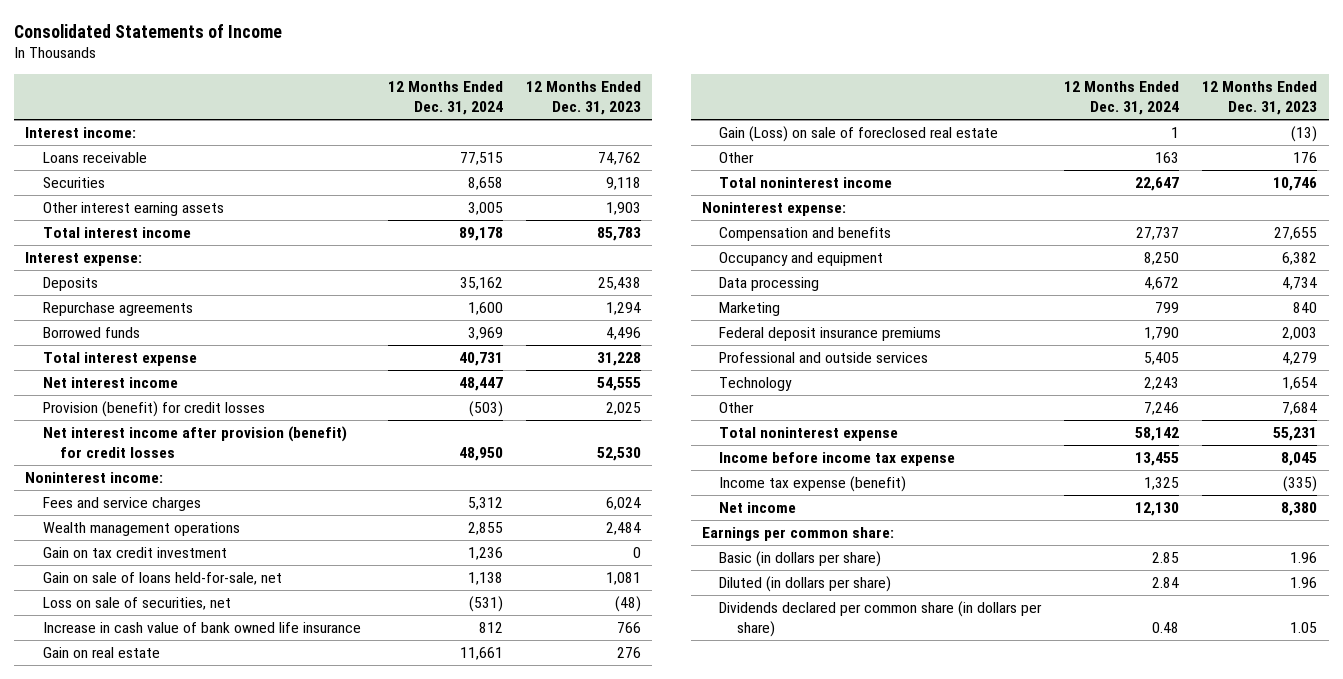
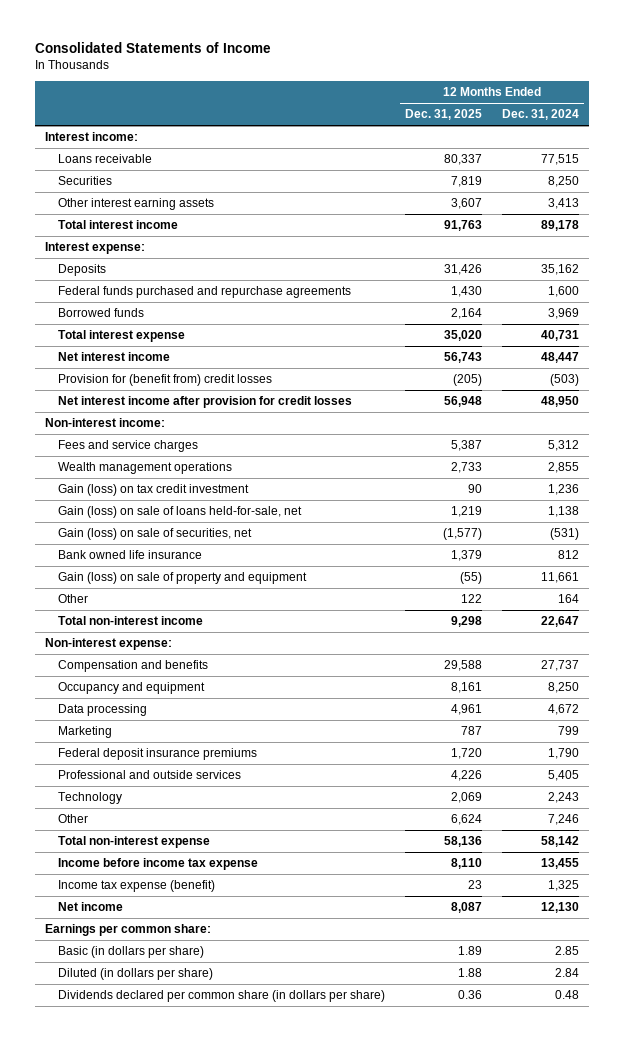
- | 12 Months Ended Dec. 31, 2024 | 12 Months Ended Dec. 31, 2023
+ | 12 Months Ended Dec. 31, 2025 | 12 Months Ended Dec. 31, 2024
- Securities | 8,658 | 9,118
- Other interest earning assets | 3,005 | 1,903
+ Securities | 7,819 | 8,250
+ Other interest earning assets | 3,607 | 3,413
- Repurchase agreements | 1,600 | 1,294
+ Federal funds purchased and repurchase agreements | 1,430 | 1,600
- Provision (benefit) for credit losses | (503) | 2,025
- Net interest income after provision (benefit) for credit losses | 48,950 | 52,530
- Noninterest income:
+ Provision for (benefit from) credit losses | (205) | (503)
+ Net interest income after provision for credit losses | 56,948 | 48,950
+ Non-interest income:
- Gain on tax credit investment | 1,236 | 0
- Gain on sale of loans held-for-sale, net | 1,138 | 1,081
- Loss on sale of securities, net | (531) | (48)
- Increase in cash value of bank owned life insurance | 812 | 766
- Gain on real estate | 11,661 | 276
- Gain (Loss) on sale of foreclosed real estate | 1 | (13)
- Other | 163 | 176
- Total noninterest income | 22,647 | 10,746
- Noninterest expense:
+ Gain (loss) on tax credit investment | 90 | 1,236
+ Gain (loss) on sale of loans held-for-sale, net | 1,219 | 1,138
+ Gain (loss) on sale of securities, net | (1,577) | (531)
+ Bank owned life insurance | 1,379 | 812
+ Gain (loss) on sale of property and equipment | (55) | 11,661
+ Other | 122 | 164
+ Total non-interest income | 9,298 | 22,647
+ Non-interest expense:
- Total noninterest expense | 58,142 | 55,231
+ Total non-interest expense | 58,136 | 58,142

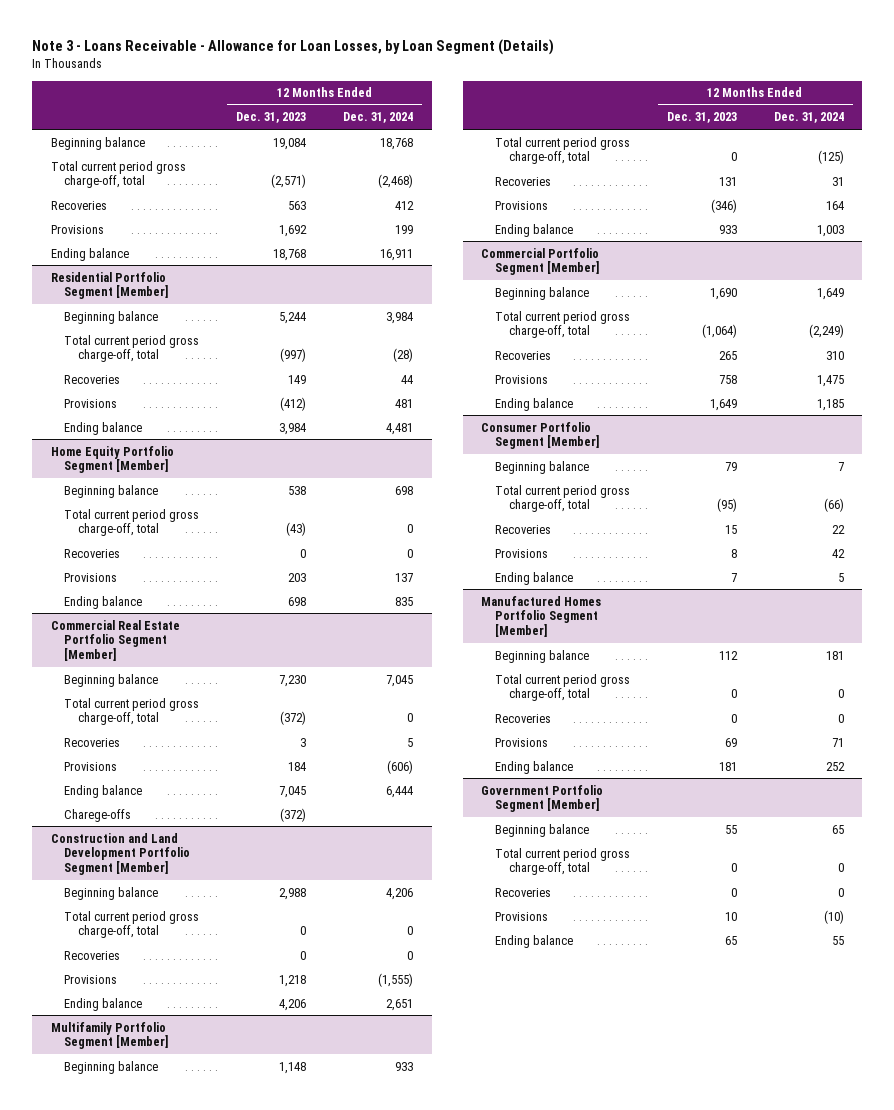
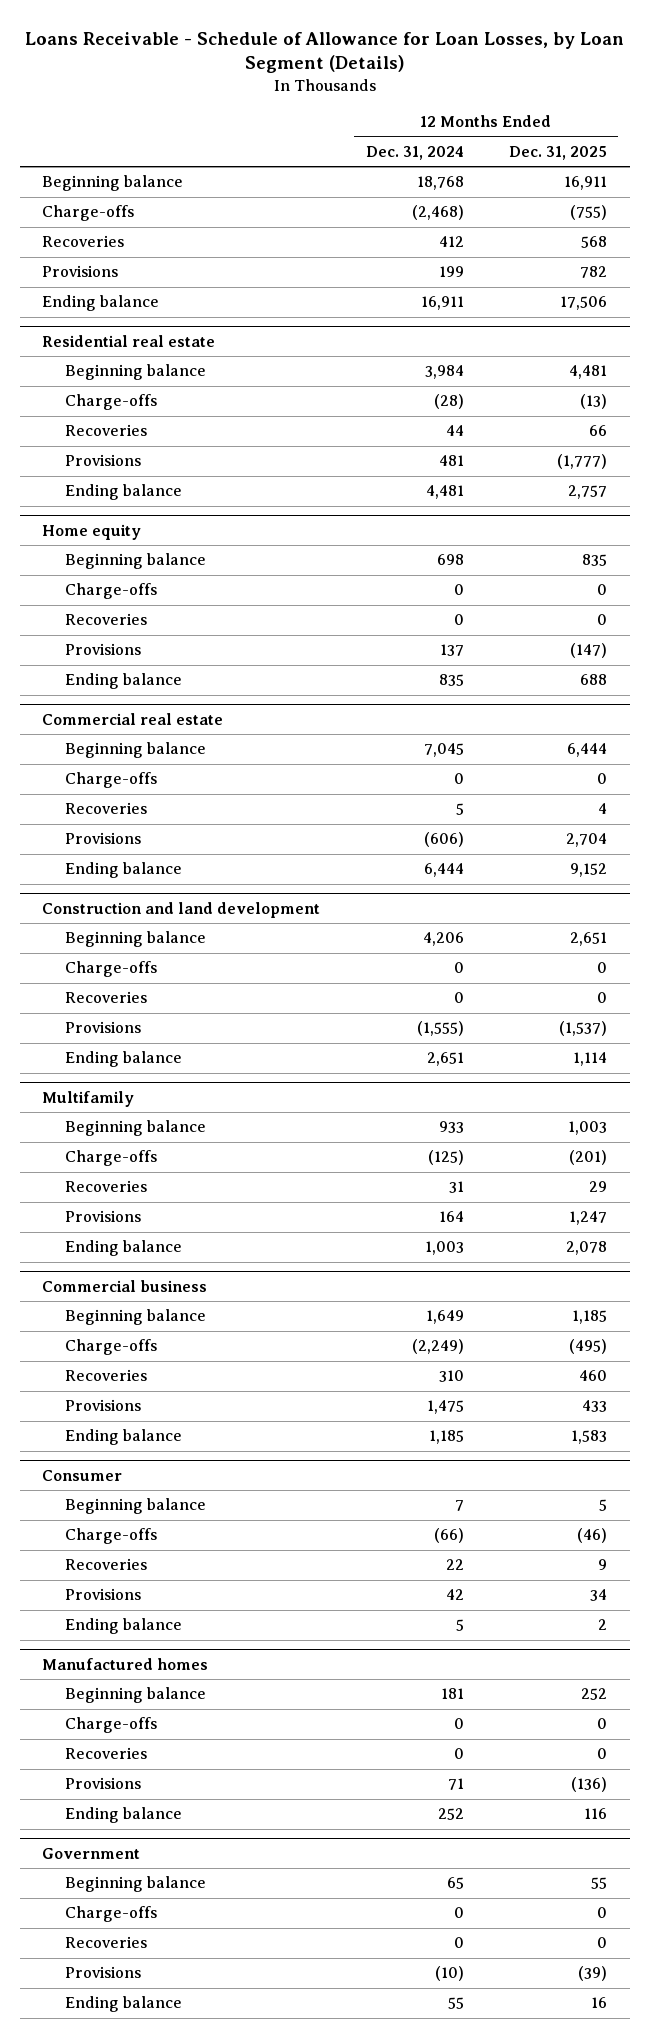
- Note 3 - Loans Receivable - Allowance for Loan Losses, by Loan Segment (Details)
+ Loans Receivable - Schedule of Allowance for Loan Losses, by Loan Segment (Details)
- | 12 Months Ended Dec. 31, 2023 | 12 Months Ended Dec. 31, 2024
+ | 12 Months Ended Dec. 31, 2024 | 12 Months Ended Dec. 31, 2025
- Total current period gross charge-off, total | (2,571) | (2,468)
+ Charge-offs | (2,468) | (755)
- Residential Portfolio Segment [Member]
+ Residential real estate
- Total current period gross charge-off, total | (997) | (28)
+ Charge-offs | (28) | (13)
- Home Equity Portfolio Segment [Member]
+ Home equity
- Total current period gross charge-off, total | (43) | 0
+ Charge-offs | 0 | 0
- Commercial Real Estate Portfolio Segment [Member]
+ Commercial real estate
- Total current period gross charge-off, total | (372) | 0
+ Charge-offs | 0 | 0
- Charege-offs | (372) |
- Construction and Land Development Portfolio Segment [Member]
+ Construction and land development
- Total current period gross charge-off, total | 0 | 0
+ Charge-offs | 0 | 0
- Multifamily Portfolio Segment [Member]
+ Multifamily
- Total current period gross charge-off, total | 0 | (125)
+ Charge-offs | (125) | (201)
- Commercial Portfolio Segment [Member]
+ Commercial business
- Total current period gross charge-off, total | (1,064) | (2,249)
+ Charge-offs | (2,249) | (495)
- Consumer Portfolio Segment [Member]
+ Consumer
- Total current period gross charge-off, total | (95) | (66)
+ Charge-offs | (66) | (46)
- Manufactured Homes Portfolio Segment [Member]
+ Manufactured homes
- Total current period gross charge-off, total | 0 | 0
+ Charge-offs | 0 | 0
- Government Portfolio Segment [Member]
+ Government
- Total current period gross charge-off, total | 0 | 0
+ Charge-offs | 0 | 0

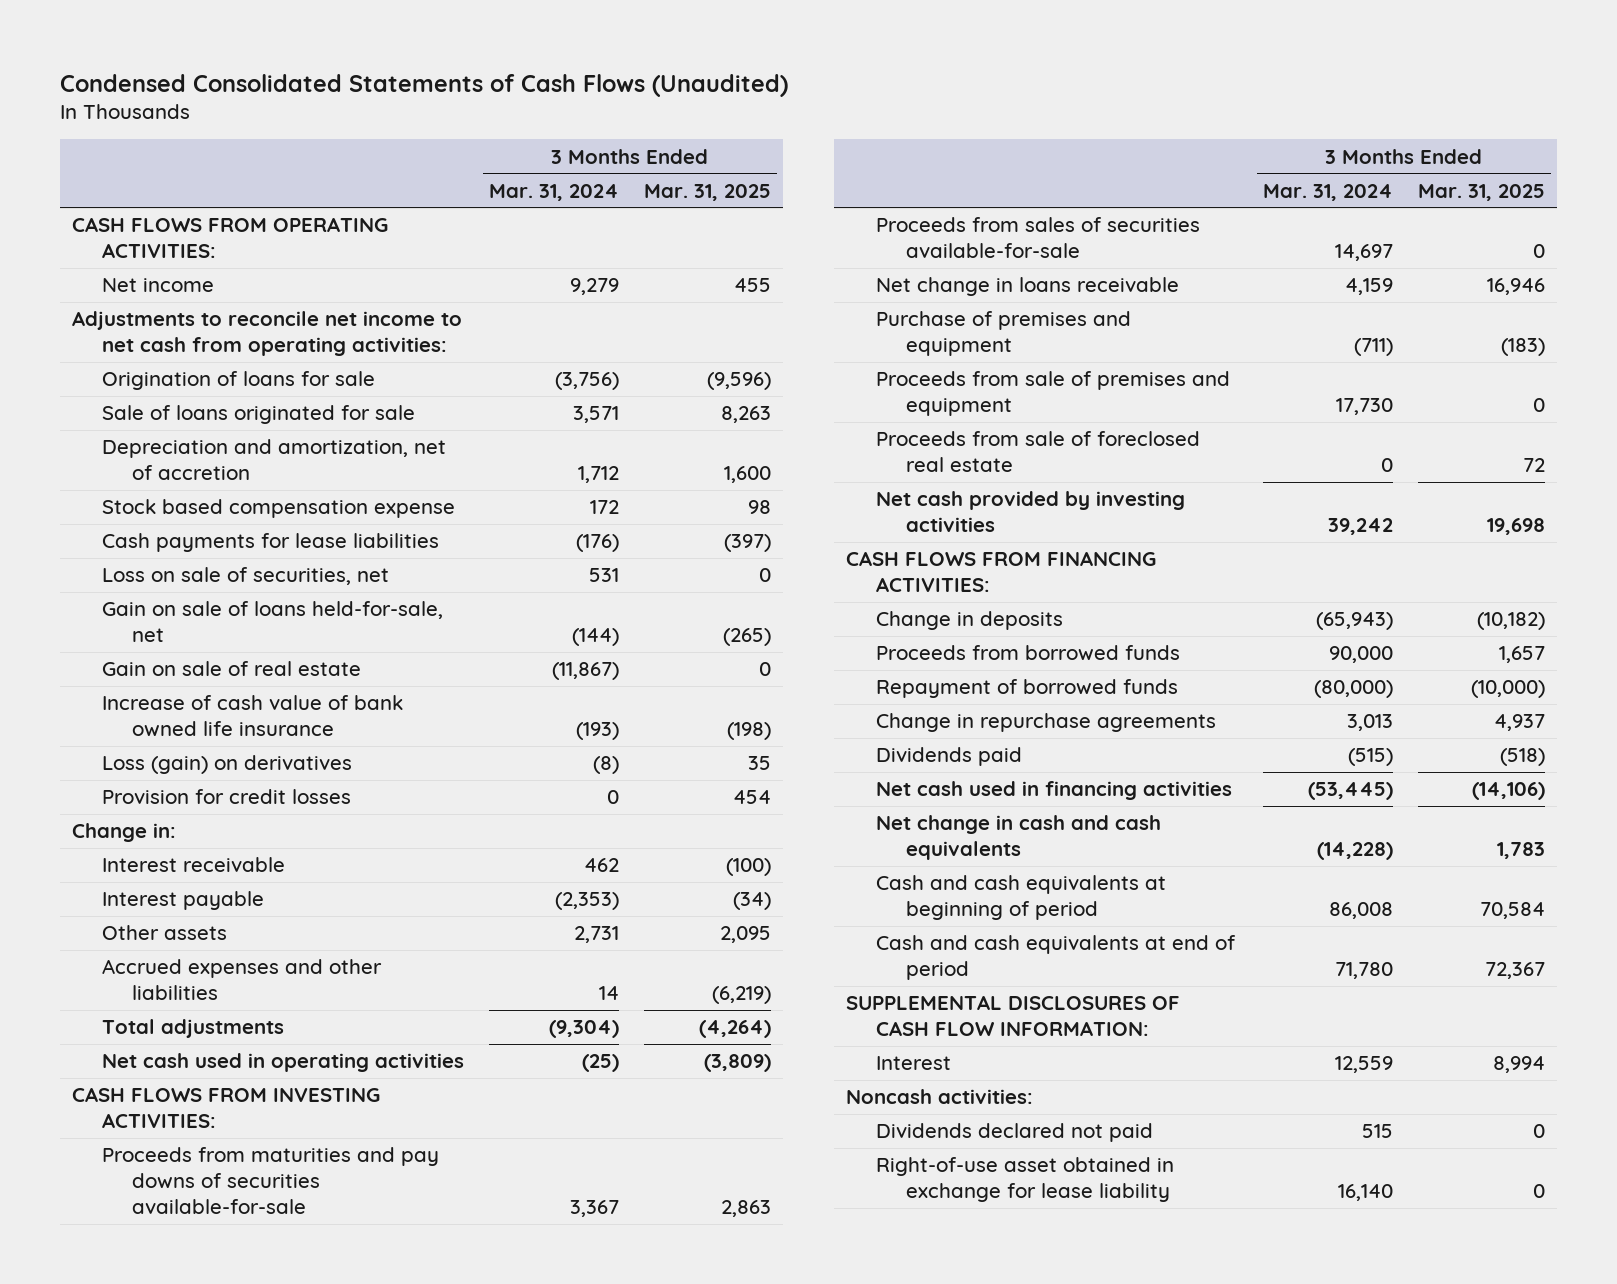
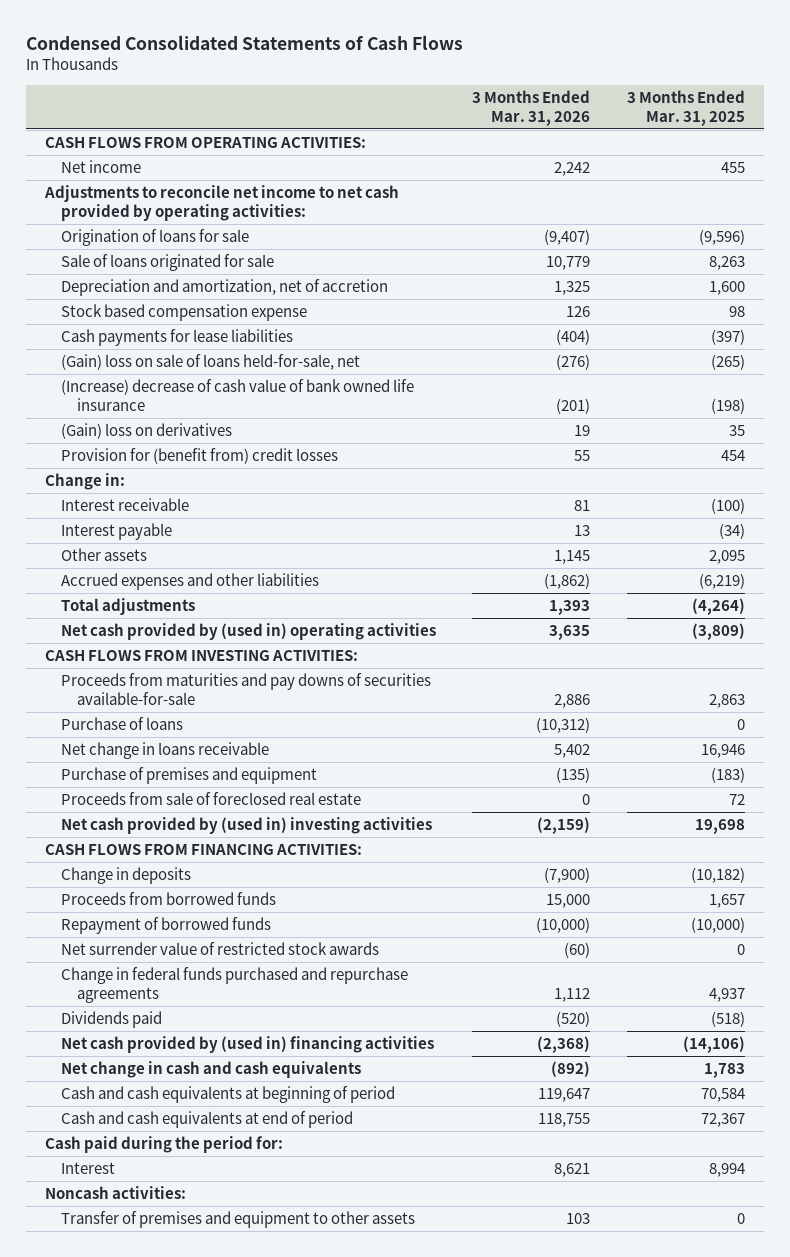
- Condensed Consolidated Statements of Cash Flows (Unaudited)
+ Condensed Consolidated Statements of Cash Flows
- | 3 Months Ended Mar. 31, 2024 | 3 Months Ended Mar. 31, 2025
+ | 3 Months Ended Mar. 31, 2026 | 3 Months Ended Mar. 31, 2025
- Adjustments to reconcile net income to net cash from operating activities:
+ Adjustments to reconcile net income to net cash provided by operating activities:
- Loss on sale of securities, net | 531 | 0
- Gain on sale of loans held-for-sale, net | (144) | (265)
- Gain on sale of real estate | (11,867) | 0
- Increase of cash value of bank owned life insurance | (193) | (198)
- Loss (gain) on derivatives | (8) | 35
- Provision for credit losses | 0 | 454
+ (Gain) loss on sale of loans held-for-sale, net | (276) | (265)
+ (Increase) decrease of cash value of bank owned life insurance | (201) | (198)
+ (Gain) loss on derivatives | 19 | 35
+ Provision for (benefit from) credit losses | 55 | 454
- Net cash used in operating activities | (25) | (3,809)
+ Net cash provided by (used in) operating activities | 3,635 | (3,809)
- Proceeds from sales of securities available-for-sale | 14,697 | 0
+ Purchase of loans | (10,312) | 0
- Proceeds from sale of premises and equipment | 17,730 | 0
- Net cash provided by investing activities | 39,242 | 19,698
+ Net cash provided by (used in) investing activities | (2,159) | 19,698
- Change in repurchase agreements | 3,013 | 4,937
+ Net surrender value of restricted stock awards | (60) | 0
+ Change in federal funds purchased and repurchase agreements | 1,112 | 4,937
- Net cash used in financing activities | (53,445) | (14,106)
+ Net cash provided by (used in) financing activities | (2,368) | (14,106)
- SUPPLEMENTAL DISCLOSURES OF CASH FLOW INFORMATION:
+ Cash paid during the period for:
- Dividends declared not paid | 515 | 0
- Right-of-use asset obtained in exchange for lease liability | 16,140 | 0
+ Transfer of premises and equipment to other assets | 103 | 0

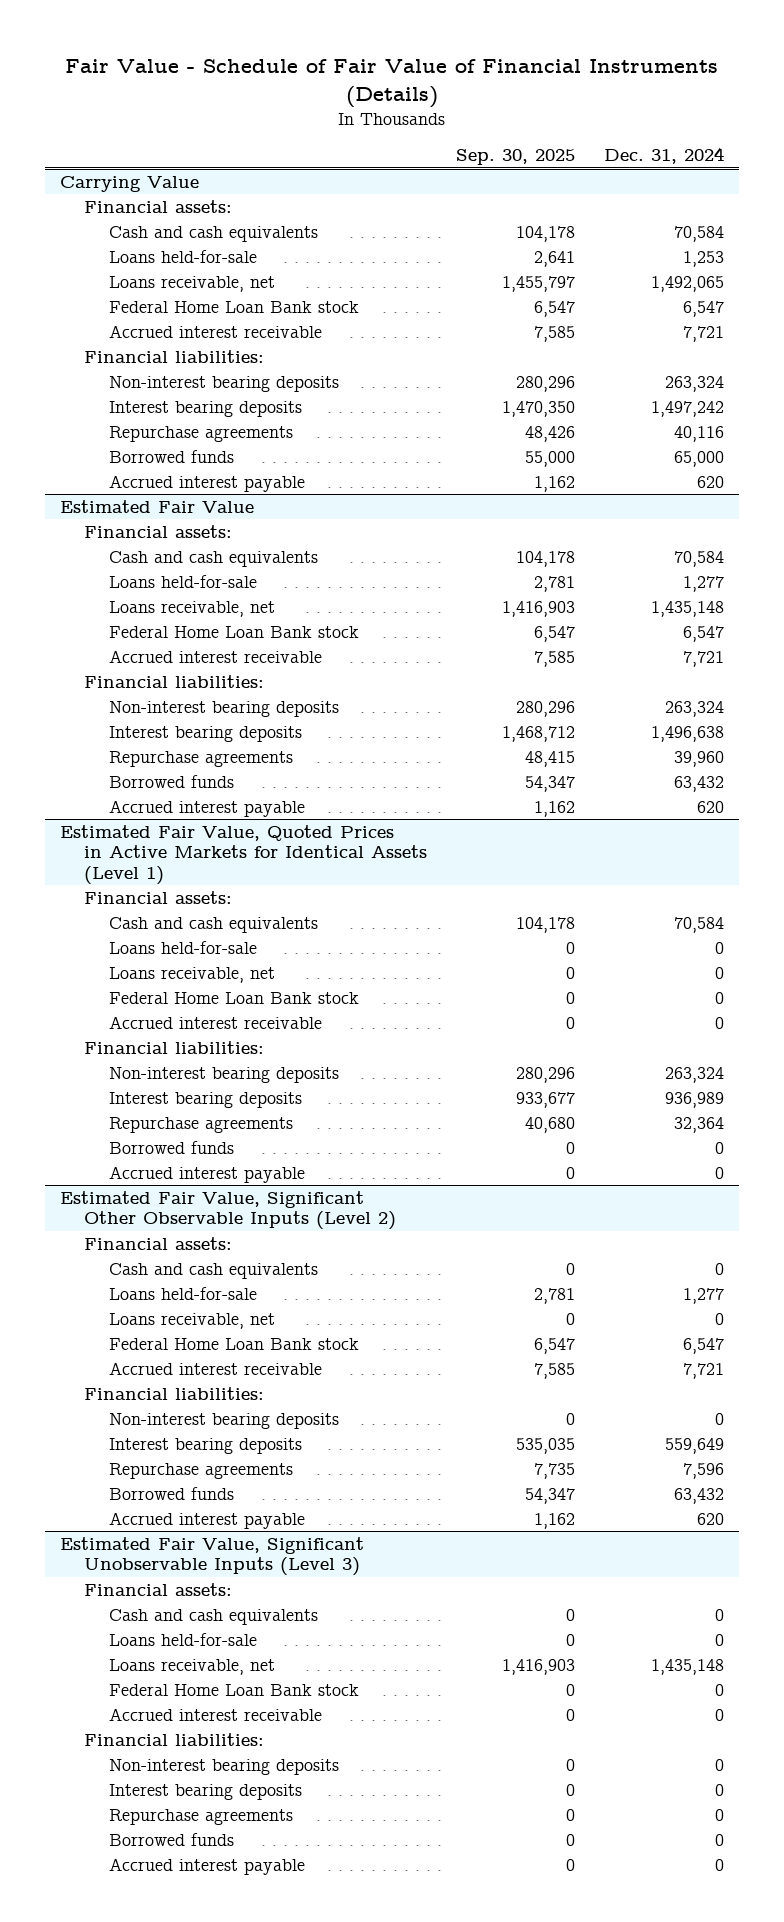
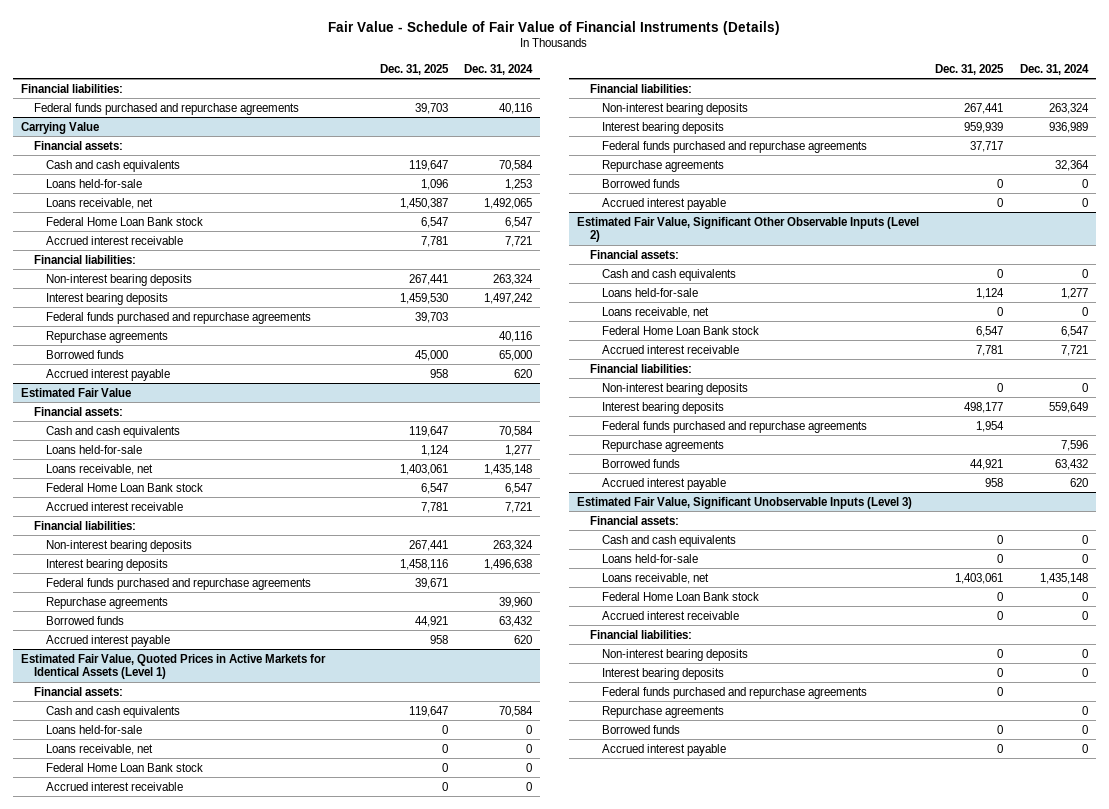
- | Sep. 30, 2025 | Dec. 31, 2024
+ | Dec. 31, 2025 | Dec. 31, 2024
+ Financial liabilities:
+ Federal funds purchased and repurchase agreements | 39,703 | 40,116
@ Carrying Value
+ Federal funds purchased and repurchase agreements | 39,703 |
@ Estimated Fair Value
+ Federal funds purchased and repurchase agreements | 39,671 |
@ Estimated Fair Value, Quoted Prices in Active Markets for Identical Assets (Level 1)
+ Federal funds purchased and repurchase agreements | 37,717 |
@ Estimated Fair Value, Significant Other Observable Inputs (Level 2)
+ Federal funds purchased and repurchase agreements | 1,954 |
@ Estimated Fair Value, Significant Unobservable Inputs (Level 3)
+ Federal funds purchased and repurchase agreements | 0 |

